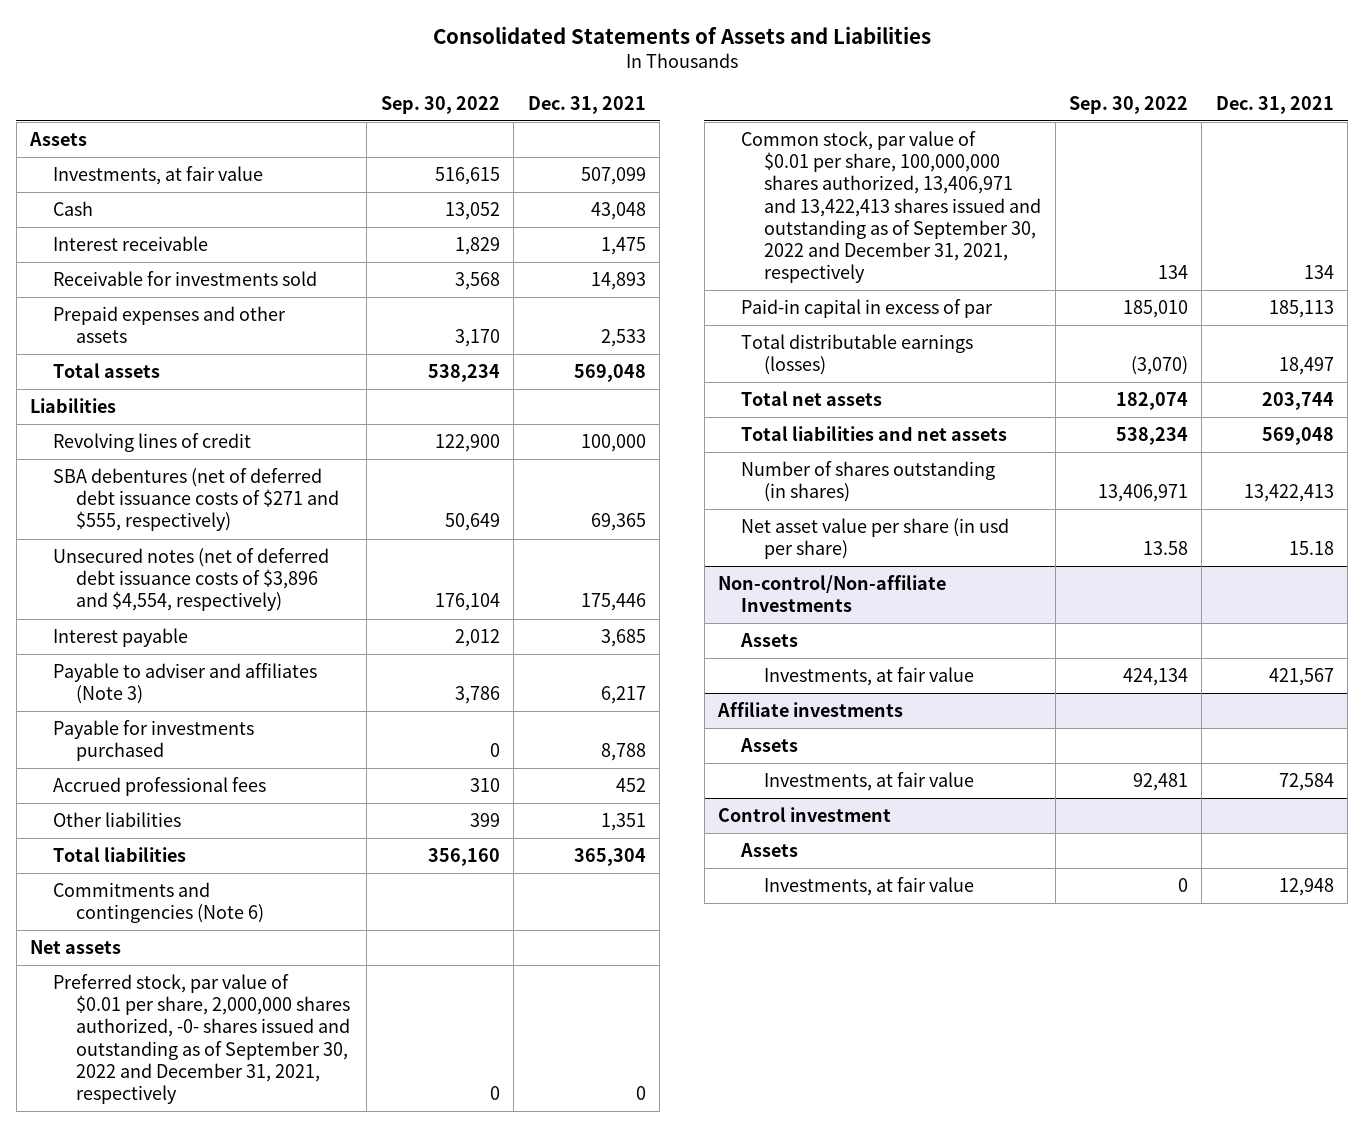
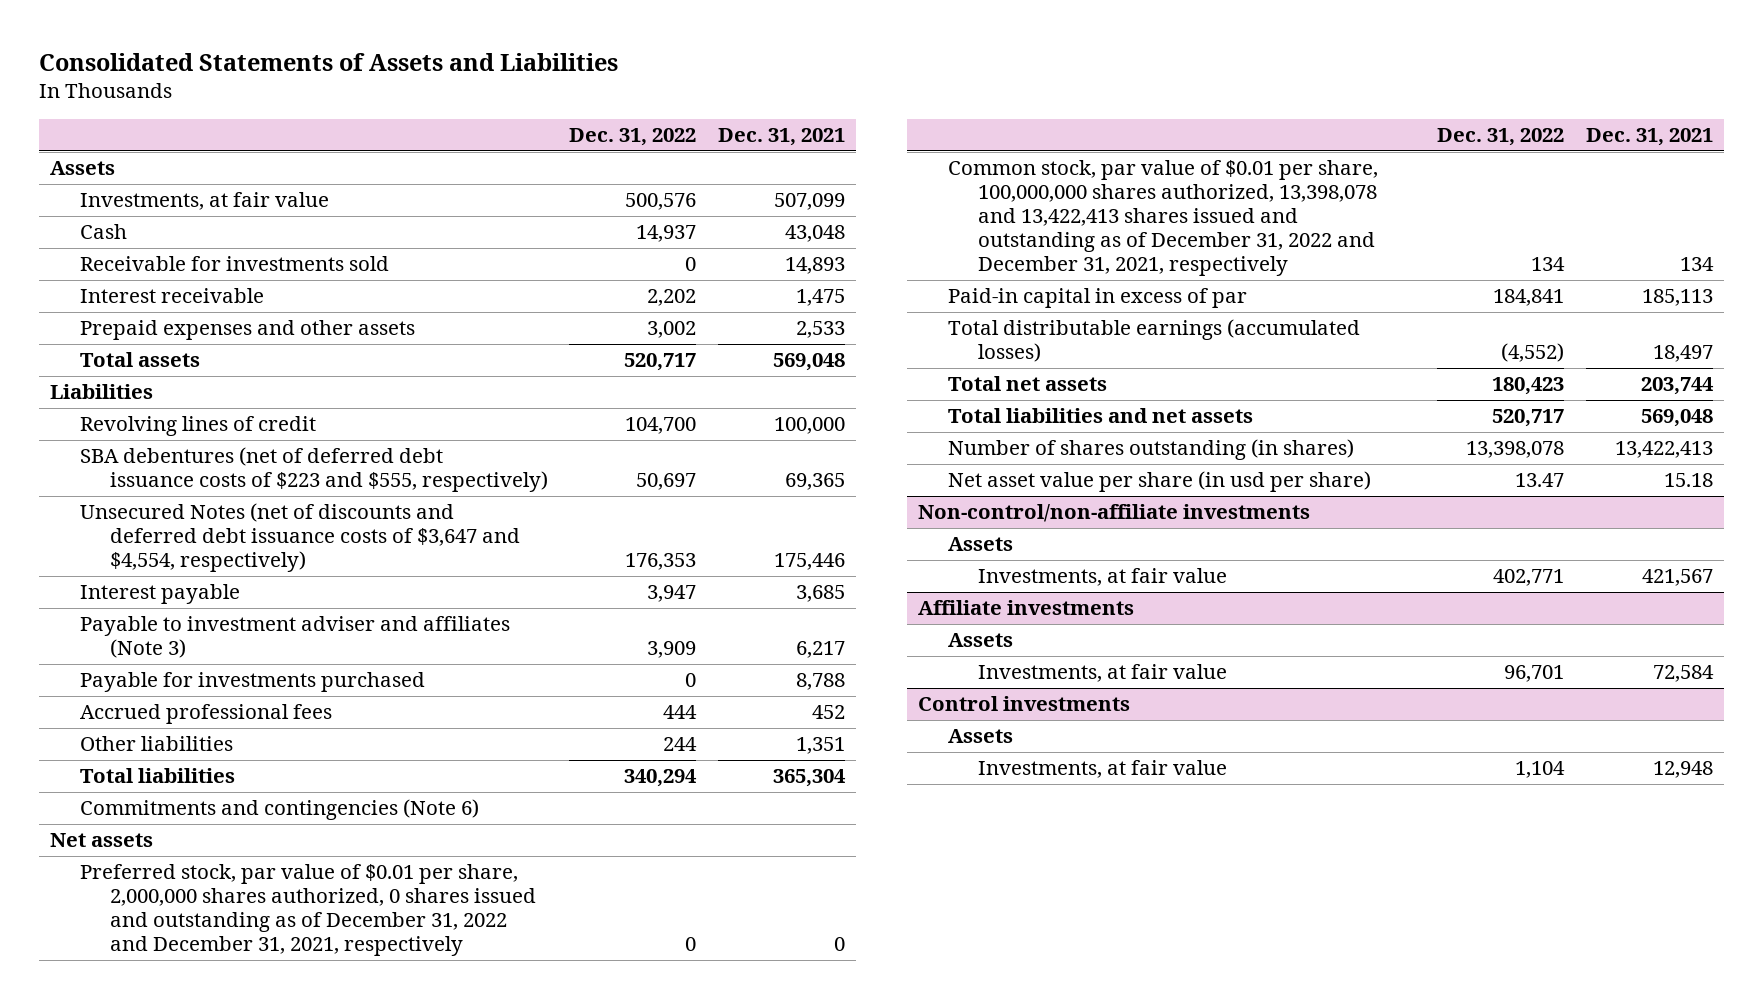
- | Sep. 30, 2022 | Dec. 31, 2021
+ | Dec. 31, 2022 | Dec. 31, 2021
moved down: Interest receivable | 2,202 | 1,475
- SBA debentures (net of deferred debt issuance costs of $271 and $555, respectively) | 50,649 | 69,365
- Unsecured notes (net of deferred debt issuance costs of $3,896 and $4,554, respectively) | 176,104 | 175,446
+ SBA debentures (net of deferred debt issuance costs of $223 and $555, respectively) | 50,697 | 69,365
+ Unsecured Notes (net of discounts and deferred debt issuance costs of $3,647 and $4,554, respectively) | 176,353 | 175,446
- Payable to adviser and affiliates (Note 3) | 3,786 | 6,217
+ Payable to investment adviser and affiliates (Note 3) | 3,909 | 6,217
- Preferred stock, par value of $0.01 per share, 2,000,000 shares authorized, -0- shares issued and outstanding as of September 30, 2022 and December 31, 2021, respectively | 0 | 0
- Common stock, par value of $0.01 per share, 100,000,000 shares authorized, 13,406,971 and 13,422,413 shares issued and outstanding as of September 30, 2022 and December 31, 2021, respectively | 134 | 134
+ Preferred stock, par value of $0.01 per share, 2,000,000 shares authorized, 0 shares issued and outstanding as of December 31, 2022 and December 31, 2021, respectively | 0 | 0
+ Common stock, par value of $0.01 per share, 100,000,000 shares authorized, 13,398,078 and 13,422,413 shares issued and outstanding as of December 31, 2022 and December 31, 2021, respectively | 134 | 134
- Total distributable earnings (losses) | (3,070) | 18,497
+ Total distributable earnings (accumulated losses) | (4,552) | 18,497
- Non-control/Non-affiliate Investments
+ Non-control/non-affiliate investments
- Control investment
+ Control investments

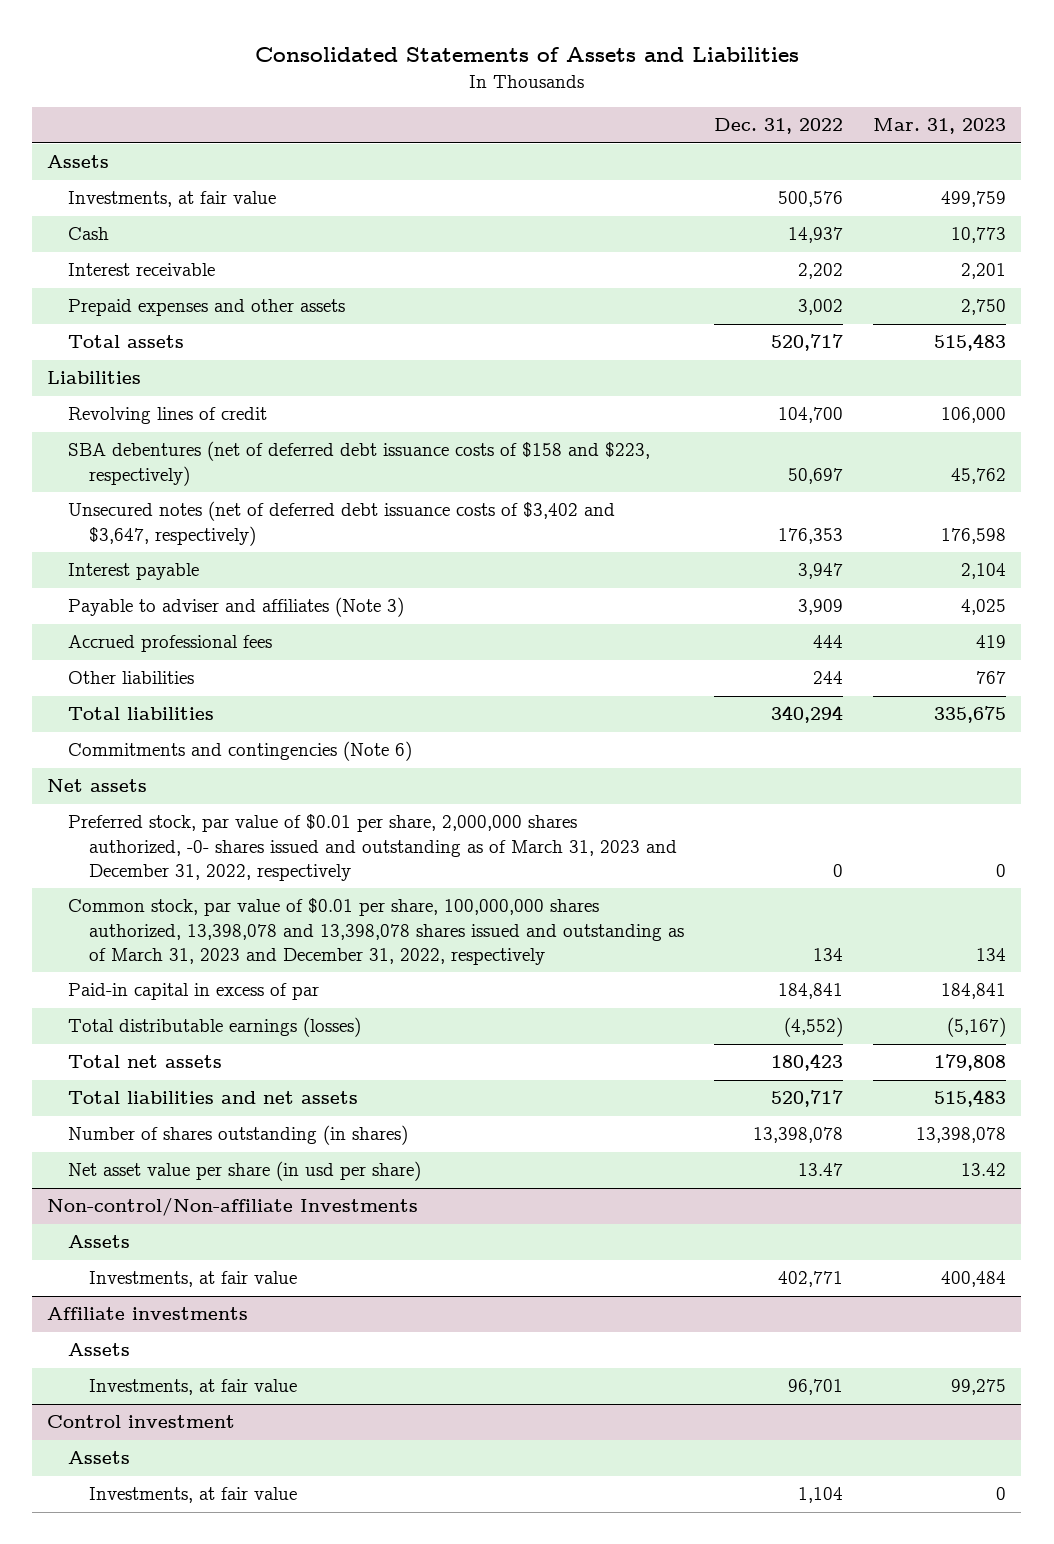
- | Dec. 31, 2022 | Dec. 31, 2021
+ | Dec. 31, 2022 | Mar. 31, 2023
- Receivable for investments sold | 0 | 14,893
- SBA debentures (net of deferred debt issuance costs of $223 and $555, respectively) | 50,697 | 69,365
- Unsecured Notes (net of discounts and deferred debt issuance costs of $3,647 and $4,554, respectively) | 176,353 | 175,446
+ SBA debentures (net of deferred debt issuance costs of $158 and $223, respectively) | 50,697 | 45,762
+ Unsecured notes (net of deferred debt issuance costs of $3,402 and $3,647, respectively) | 176,353 | 176,598
- Payable to investment adviser and affiliates (Note 3) | 3,909 | 6,217
- Payable for investments purchased | 0 | 8,788
+ Payable to adviser and affiliates (Note 3) | 3,909 | 4,025
- Preferred stock, par value of $0.01 per share, 2,000,000 shares authorized, 0 shares issued and outstanding as of December 31, 2022 and December 31, 2021, respectively | 0 | 0
- Common stock, par value of $0.01 per share, 100,000,000 shares authorized, 13,398,078 and 13,422,413 shares issued and outstanding as of December 31, 2022 and December 31, 2021, respectively | 134 | 134
+ Preferred stock, par value of $0.01 per share, 2,000,000 shares authorized, -0- shares issued and outstanding as of March 31, 2023 and December 31, 2022, respectively | 0 | 0
+ Common stock, par value of $0.01 per share, 100,000,000 shares authorized, 13,398,078 and 13,398,078 shares issued and outstanding as of March 31, 2023 and December 31, 2022, respectively | 134 | 134
- Total distributable earnings (accumulated losses) | (4,552) | 18,497
+ Total distributable earnings (losses) | (4,552) | (5,167)
- Non-control/non-affiliate investments
+ Non-control/Non-affiliate Investments
- Control investments
+ Control investment

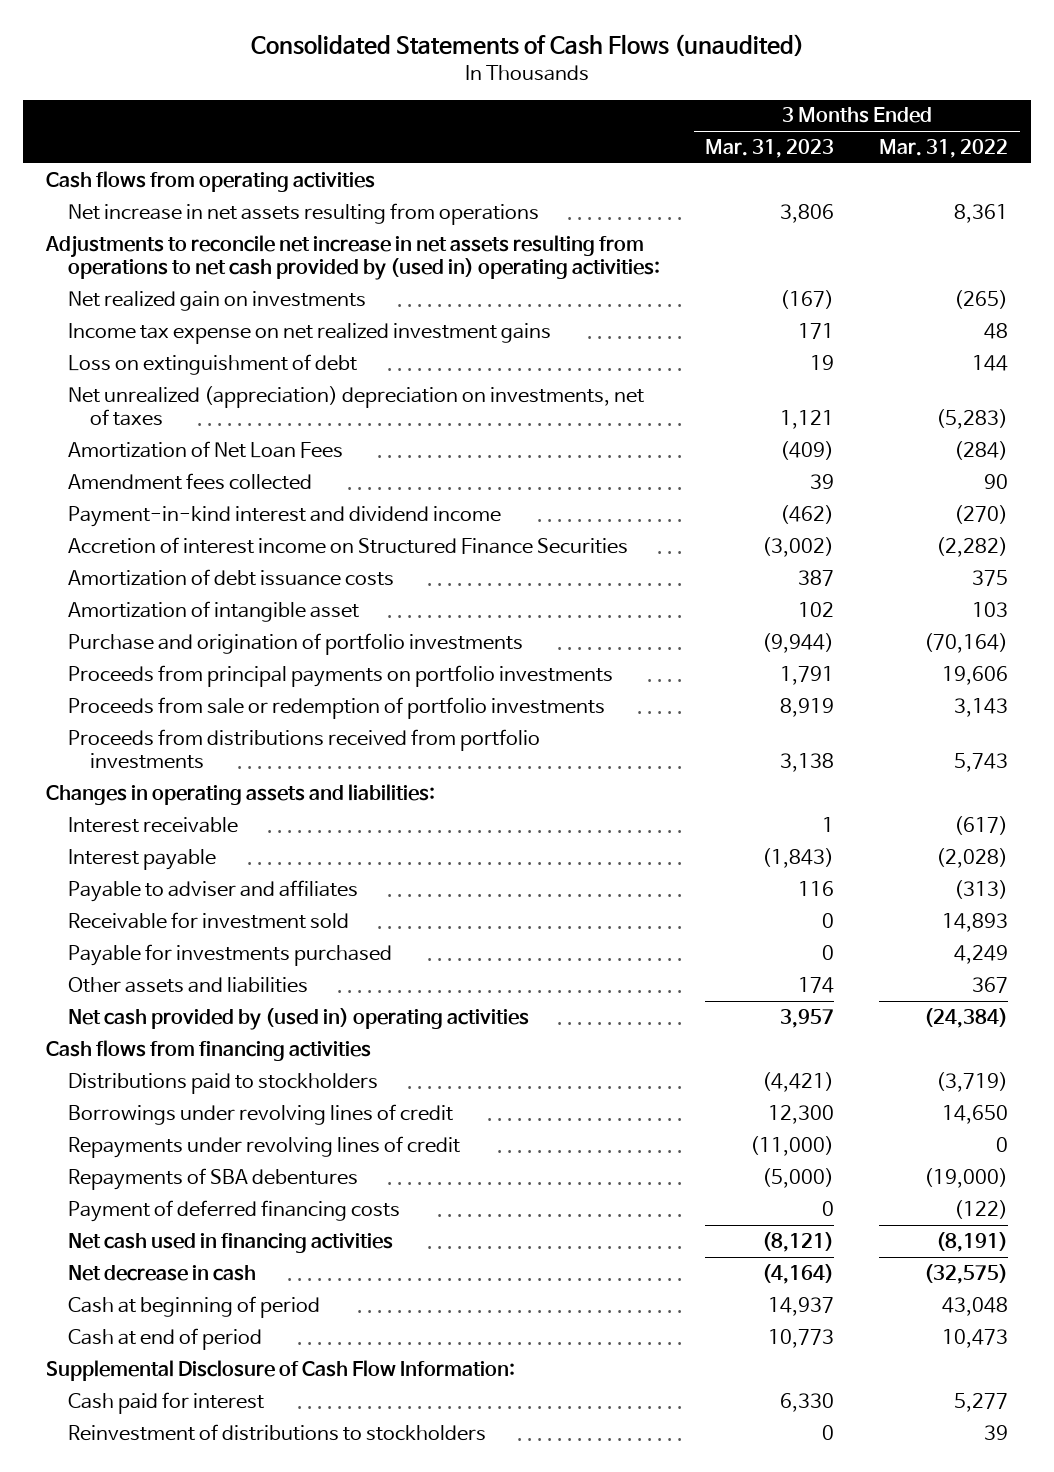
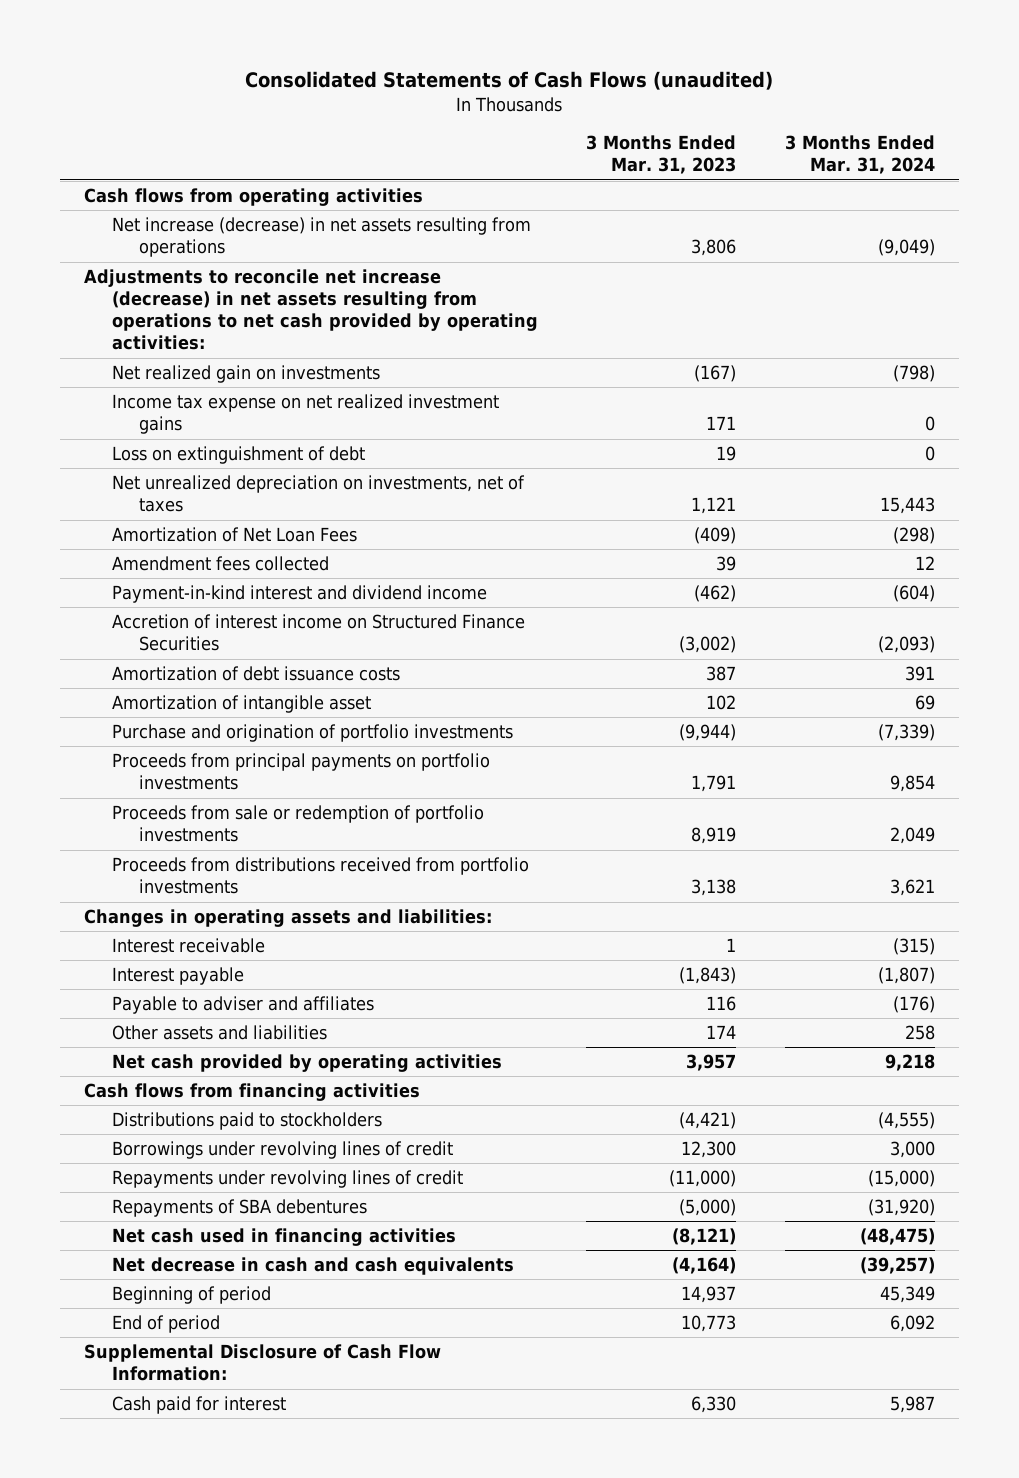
- | 3 Months Ended Mar. 31, 2023 | 3 Months Ended Mar. 31, 2022
+ | 3 Months Ended Mar. 31, 2023 | 3 Months Ended Mar. 31, 2024
- Net increase in net assets resulting from operations | 3,806 | 8,361
- Adjustments to reconcile net increase in net assets resulting from operations to net cash provided by (used in) operating activities:
+ Net increase (decrease) in net assets resulting from operations | 3,806 | (9,049)
+ Adjustments to reconcile net increase (decrease) in net assets resulting from operations to net cash provided by operating activities:
- Net unrealized (appreciation) depreciation on investments, net of taxes | 1,121 | (5,283)
+ Net unrealized depreciation on investments, net of taxes | 1,121 | 15,443
- Receivable for investment sold | 0 | 14,893
- Payable for investments purchased | 0 | 4,249
- Net cash provided by (used in) operating activities | 3,957 | (24,384)
+ Net cash provided by operating activities | 3,957 | 9,218
- Payment of deferred financing costs | 0 | (122)
- Net decrease in cash | (4,164) | (32,575)
- Cash at beginning of period | 14,937 | 43,048
- Cash at end of period | 10,773 | 10,473
+ Net decrease in cash and cash equivalents | (4,164) | (39,257)
+ Beginning of period | 14,937 | 45,349
+ End of period | 10,773 | 6,092
- Reinvestment of distributions to stockholders | 0 | 39

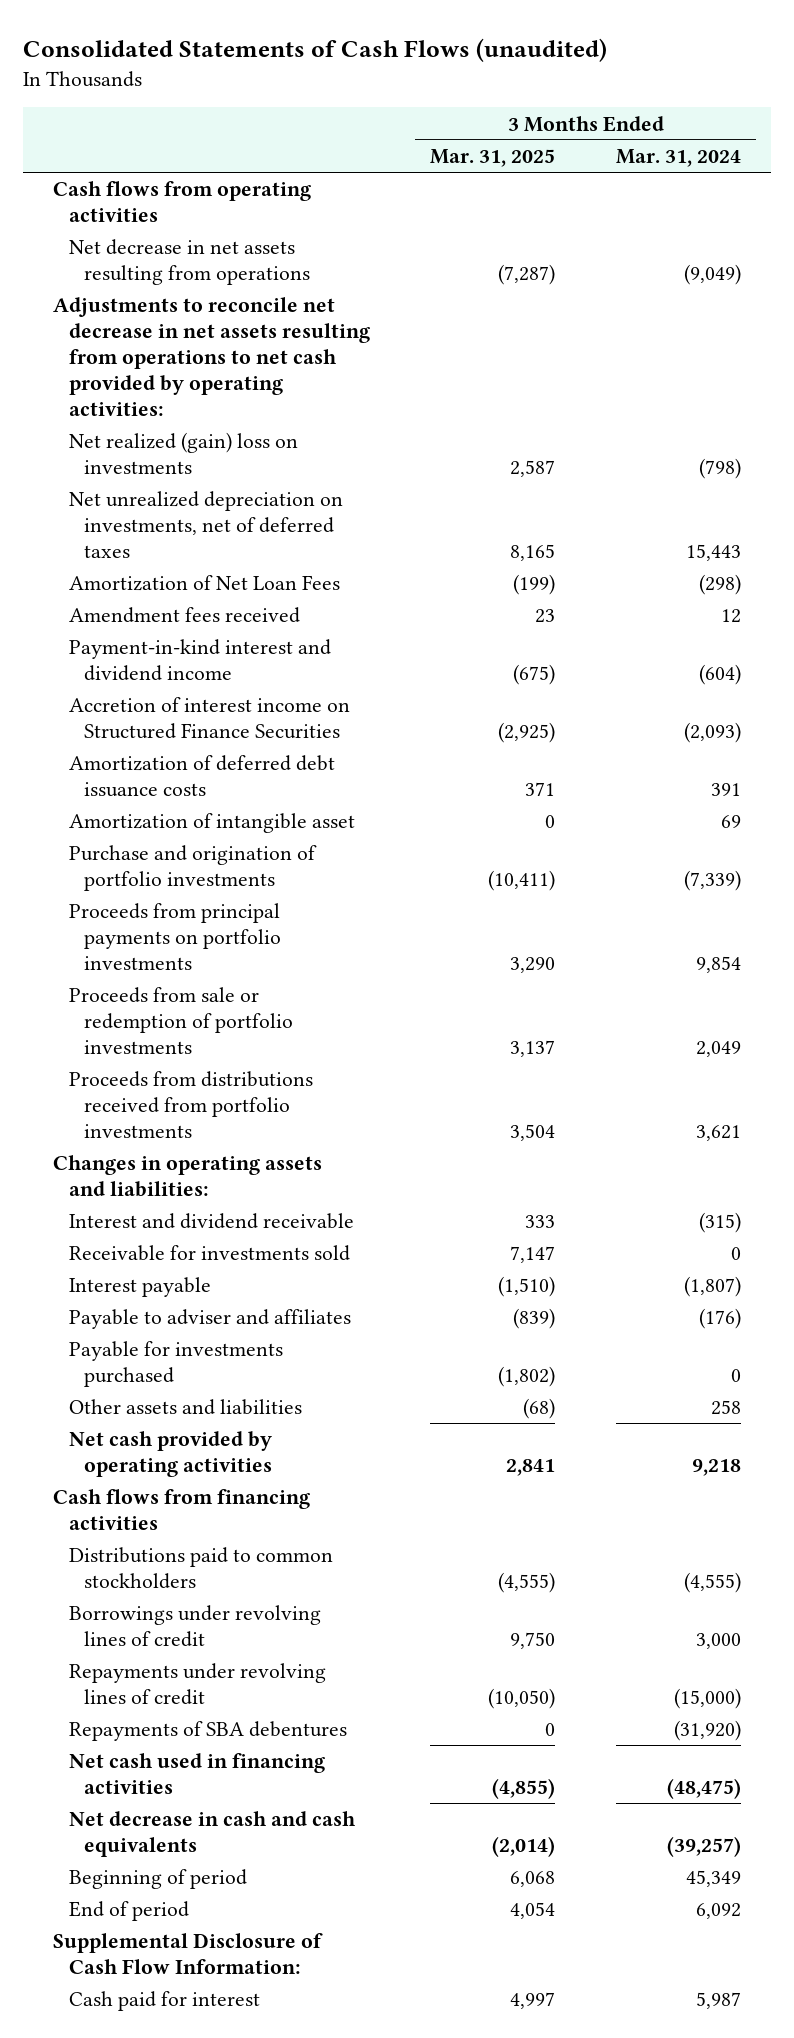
- | 3 Months Ended Mar. 31, 2023 | 3 Months Ended Mar. 31, 2024
+ | 3 Months Ended Mar. 31, 2025 | 3 Months Ended Mar. 31, 2024
- Net increase (decrease) in net assets resulting from operations | 3,806 | (9,049)
- Adjustments to reconcile net increase (decrease) in net assets resulting from operations to net cash provided by operating activities:
- Net realized gain on investments | (167) | (798)
- Income tax expense on net realized investment gains | 171 | 0
- Loss on extinguishment of debt | 19 | 0
- Net unrealized depreciation on investments, net of taxes | 1,121 | 15,443
+ Net decrease in net assets resulting from operations | (7,287) | (9,049)
+ Adjustments to reconcile net decrease in net assets resulting from operations to net cash provided by operating activities:
+ Net realized (gain) loss on investments | 2,587 | (798)
+ Net unrealized depreciation on investments, net of deferred taxes | 8,165 | 15,443
- Amendment fees collected | 39 | 12
+ Amendment fees received | 23 | 12
- Amortization of debt issuance costs | 387 | 391
+ Amortization of deferred debt issuance costs | 371 | 391
- Interest receivable | 1 | (315)
+ Interest and dividend receivable | 333 | (315)
+ Receivable for investments sold | 7,147 | 0
+ Payable for investments purchased | (1,802) | 0
- Distributions paid to stockholders | (4,421) | (4,555)
+ Distributions paid to common stockholders | (4,555) | (4,555)

